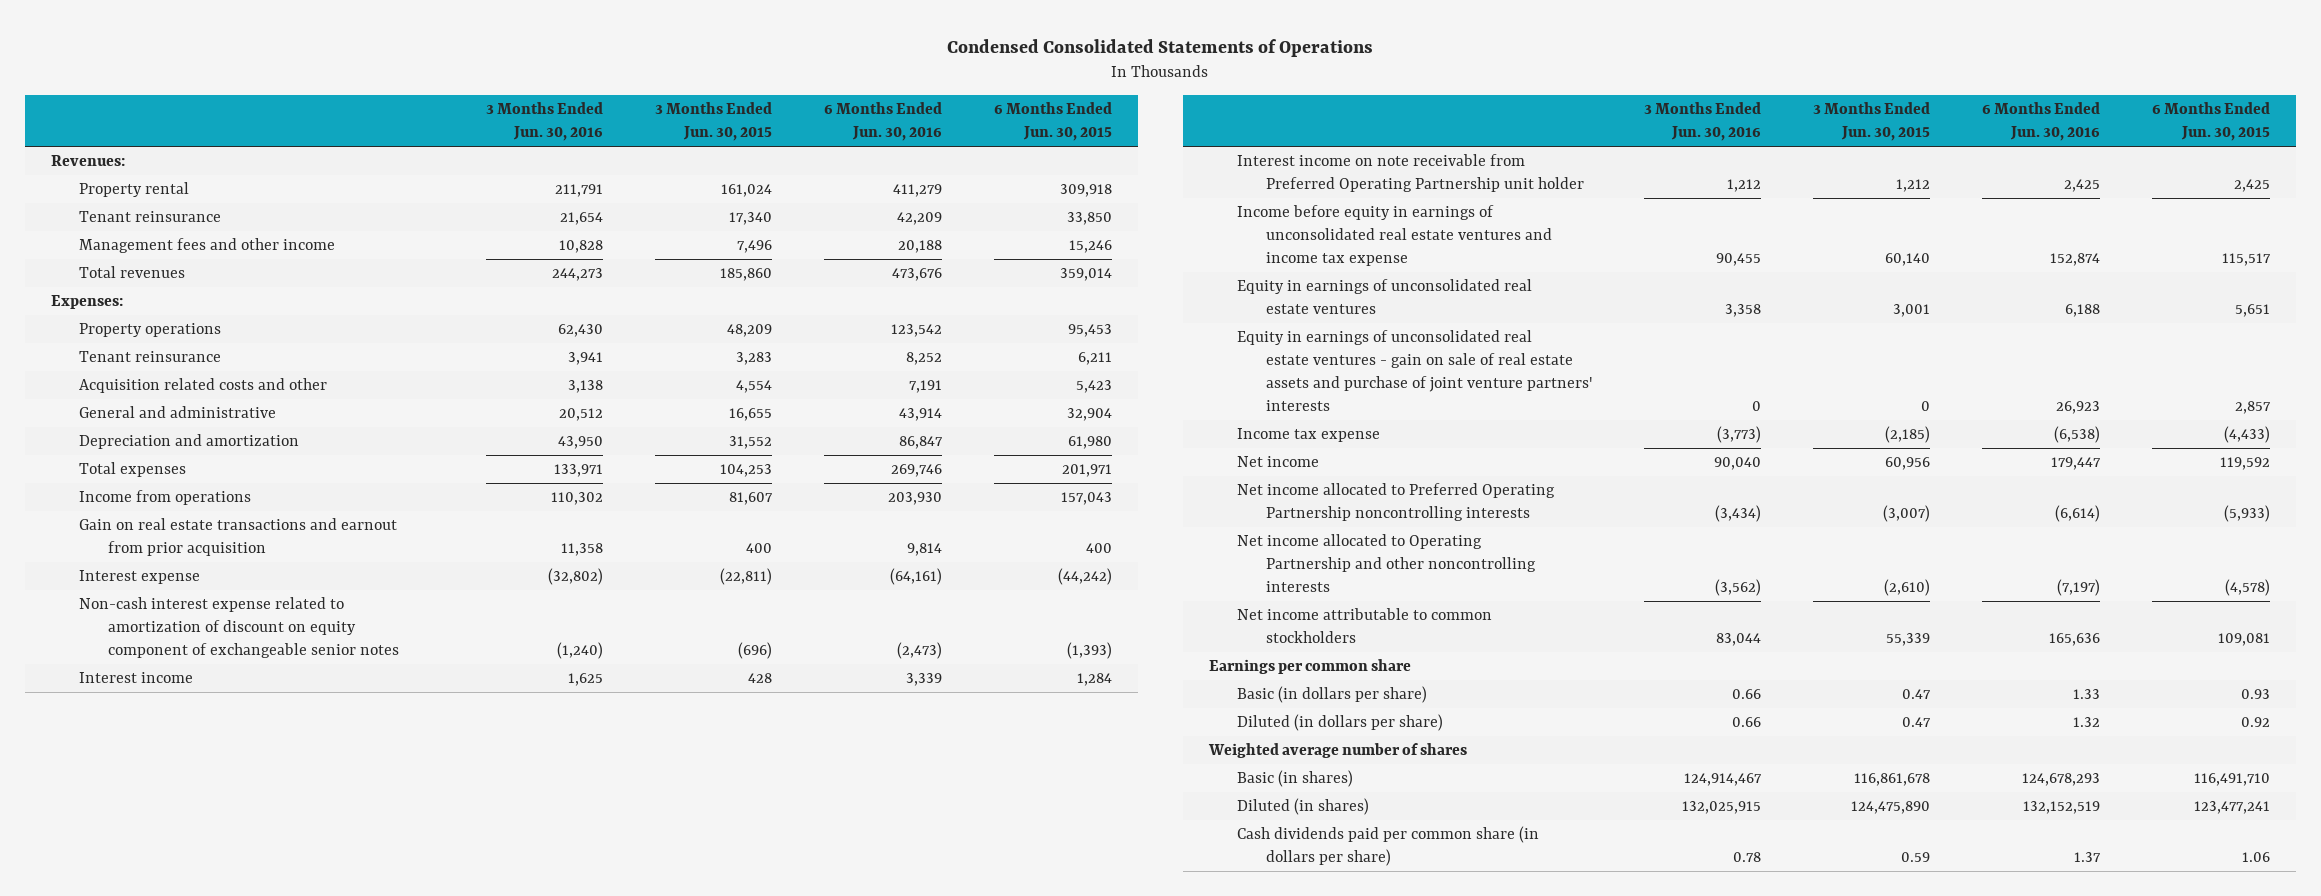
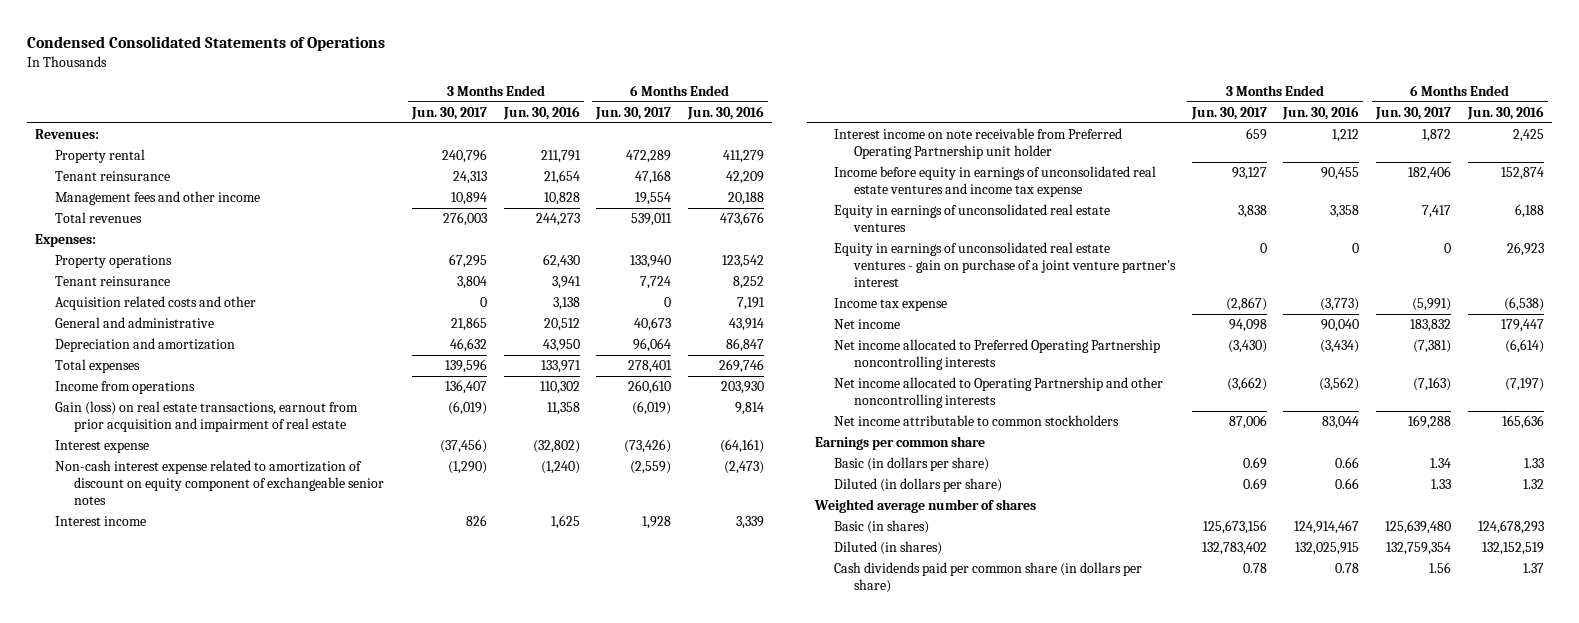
- | 3 Months Ended Jun. 30, 2016 | 3 Months Ended Jun. 30, 2015 | 6 Months Ended Jun. 30, 2016 | 6 Months Ended Jun. 30, 2015
+ | 3 Months Ended Jun. 30, 2017 | 3 Months Ended Jun. 30, 2016 | 6 Months Ended Jun. 30, 2017 | 6 Months Ended Jun. 30, 2016
- Gain on real estate transactions and earnout from prior acquisition | 11,358 | 400 | 9,814 | 400
+ Gain (loss) on real estate transactions, earnout from prior acquisition and impairment of real estate | (6,019) | 11,358 | (6,019) | 9,814
- Equity in earnings of unconsolidated real estate ventures - gain on sale of real estate assets and purchase of joint venture partners' interests | 0 | 0 | 26,923 | 2,857
+ Equity in earnings of unconsolidated real estate ventures - gain on purchase of a joint venture partner's interest | 0 | 0 | 0 | 26,923

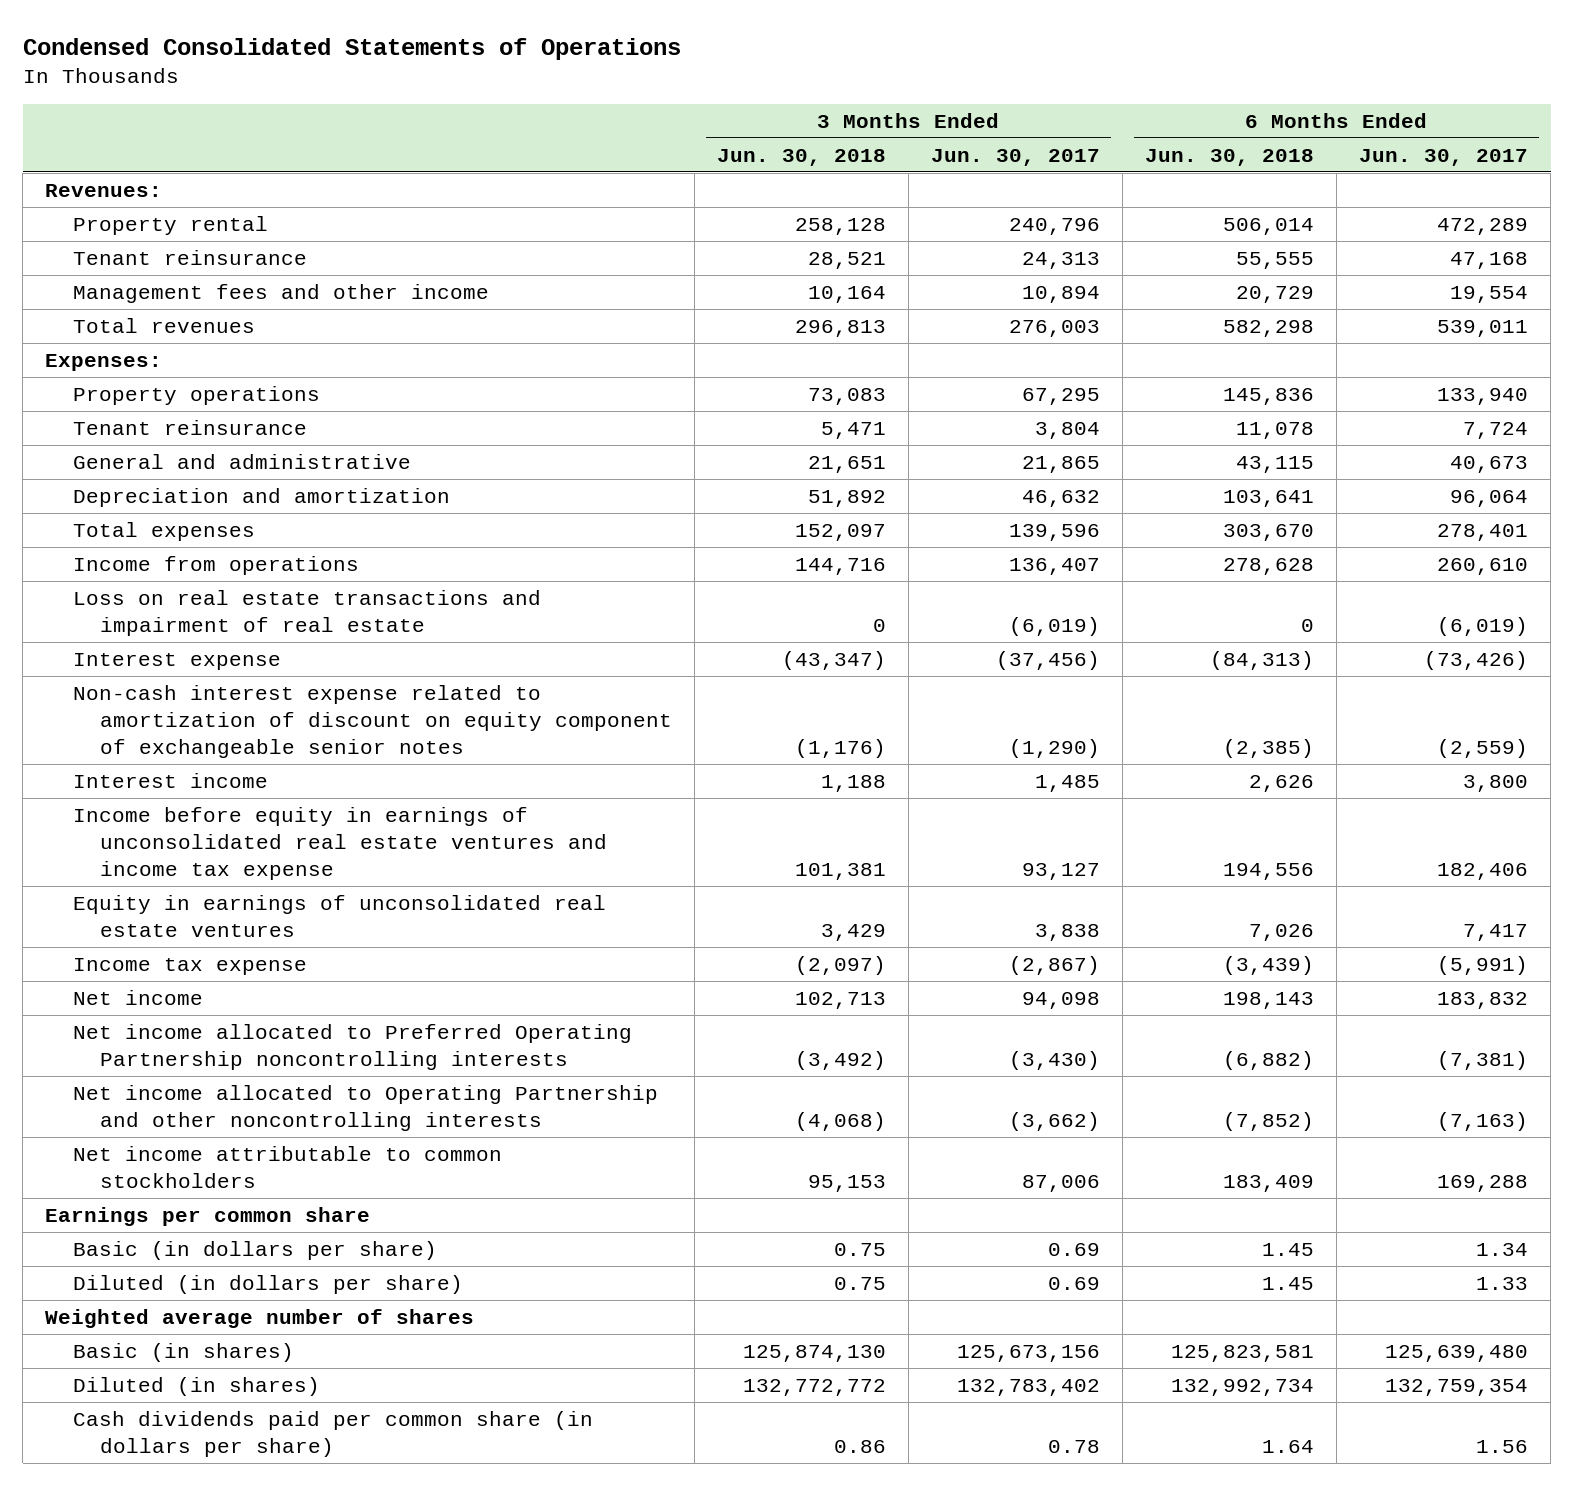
- | 3 Months Ended Jun. 30, 2017 | 3 Months Ended Jun. 30, 2016 | 6 Months Ended Jun. 30, 2017 | 6 Months Ended Jun. 30, 2016
+ | 3 Months Ended Jun. 30, 2018 | 3 Months Ended Jun. 30, 2017 | 6 Months Ended Jun. 30, 2018 | 6 Months Ended Jun. 30, 2017
- Acquisition related costs and other | 0 | 3,138 | 0 | 7,191
- Gain (loss) on real estate transactions, earnout from prior acquisition and impairment of real estate | (6,019) | 11,358 | (6,019) | 9,814
+ Loss on real estate transactions and impairment of real estate | 0 | (6,019) | 0 | (6,019)
- Interest income | 826 | 1,625 | 1,928 | 3,339
- Interest income on note receivable from Preferred Operating Partnership unit holder | 659 | 1,212 | 1,872 | 2,425
+ Interest income | 1,188 | 1,485 | 2,626 | 3,800
- Equity in earnings of unconsolidated real estate ventures - gain on purchase of a joint venture partner's interest | 0 | 0 | 0 | 26,923

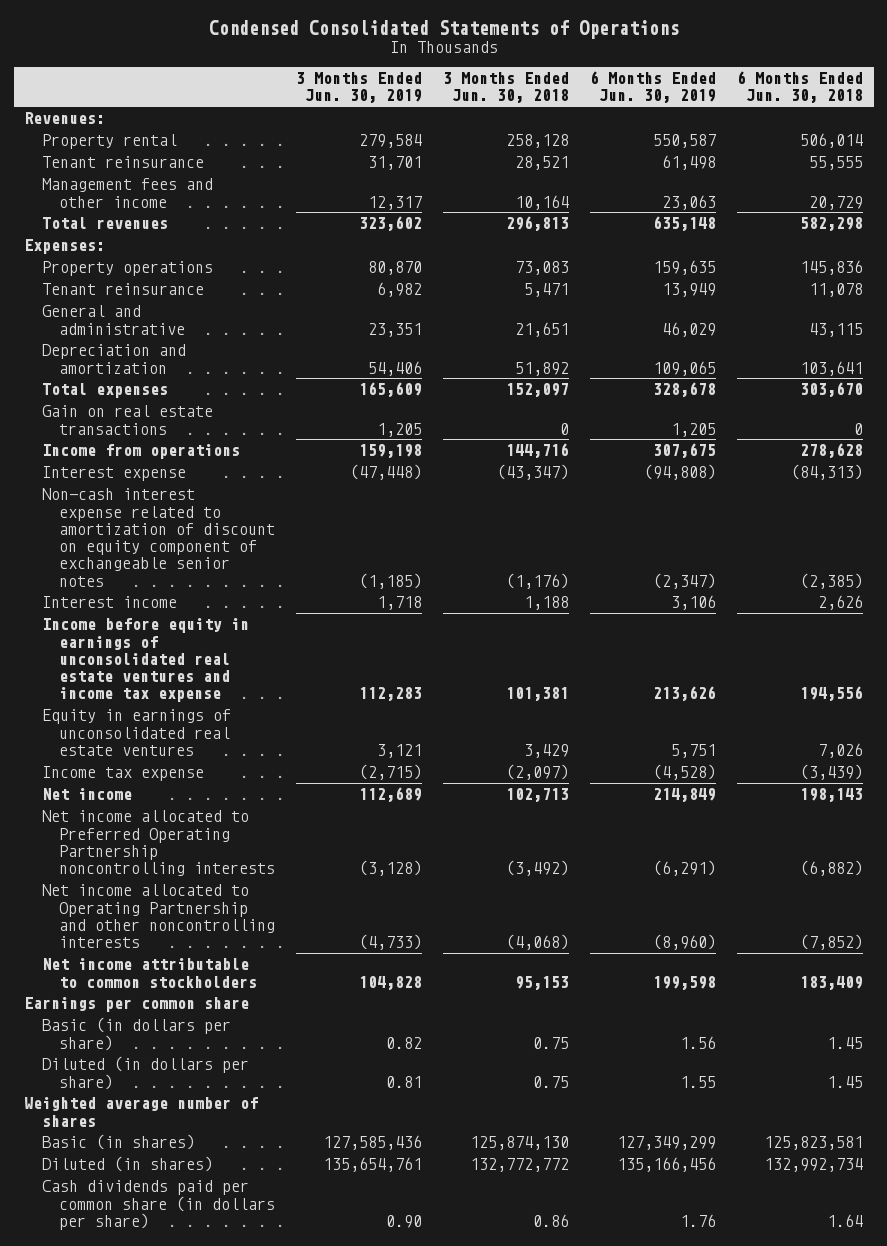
- | 3 Months Ended Jun. 30, 2018 | 3 Months Ended Jun. 30, 2017 | 6 Months Ended Jun. 30, 2018 | 6 Months Ended Jun. 30, 2017
+ | 3 Months Ended Jun. 30, 2019 | 3 Months Ended Jun. 30, 2018 | 6 Months Ended Jun. 30, 2019 | 6 Months Ended Jun. 30, 2018
+ Gain on real estate transactions | 1,205 | 0 | 1,205 | 0
- Loss on real estate transactions and impairment of real estate | 0 | (6,019) | 0 | (6,019)

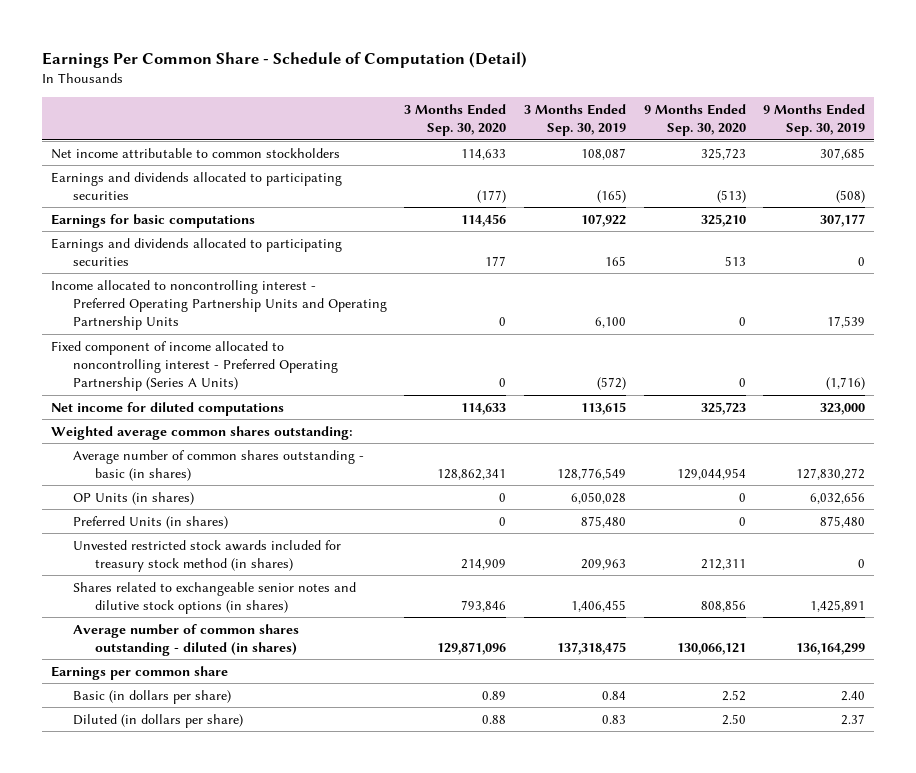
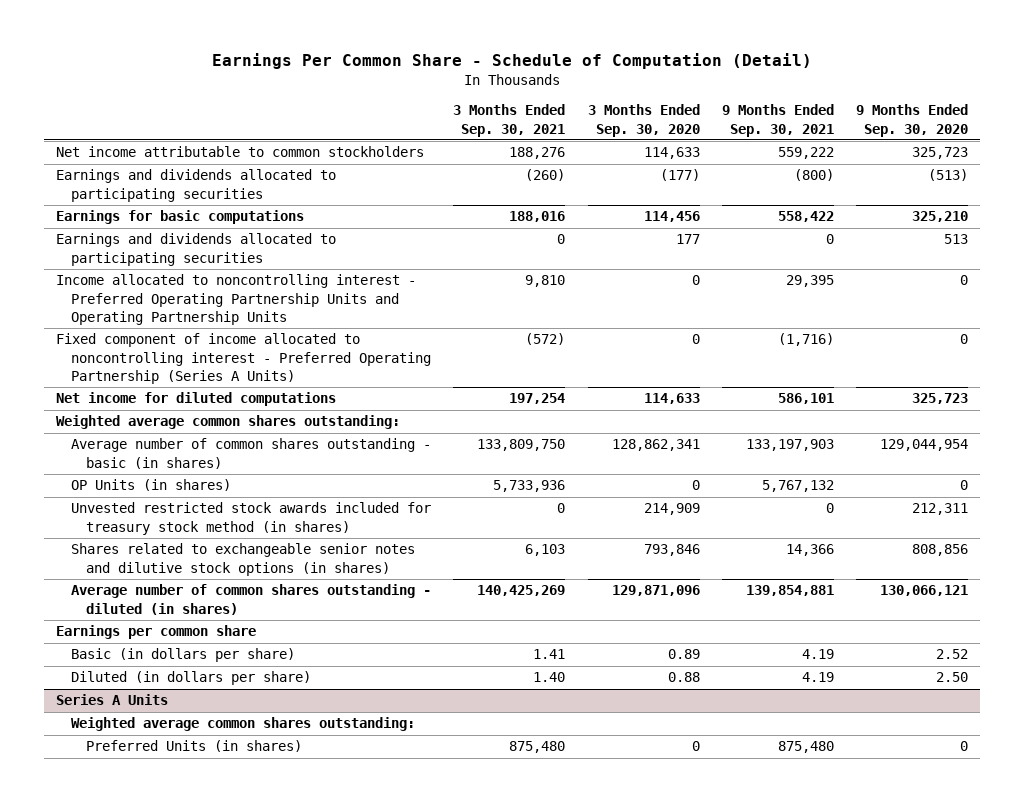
- | 3 Months Ended Sep. 30, 2020 | 3 Months Ended Sep. 30, 2019 | 9 Months Ended Sep. 30, 2020 | 9 Months Ended Sep. 30, 2019
+ | 3 Months Ended Sep. 30, 2021 | 3 Months Ended Sep. 30, 2020 | 9 Months Ended Sep. 30, 2021 | 9 Months Ended Sep. 30, 2020
- Preferred Units (in shares) | 0 | 875,480 | 0 | 875,480
+ Series A Units
+ Weighted average common shares outstanding:
+ Preferred Units (in shares) | 875,480 | 0 | 875,480 | 0

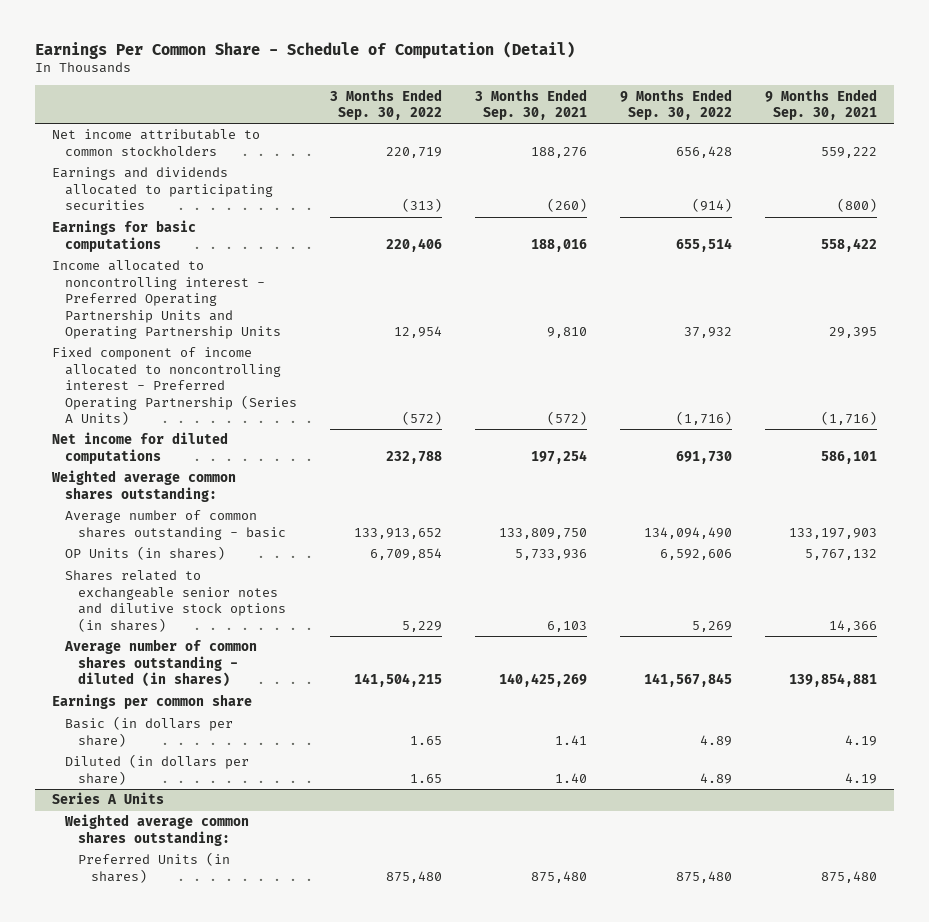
- | 3 Months Ended Sep. 30, 2021 | 3 Months Ended Sep. 30, 2020 | 9 Months Ended Sep. 30, 2021 | 9 Months Ended Sep. 30, 2020
+ | 3 Months Ended Sep. 30, 2022 | 3 Months Ended Sep. 30, 2021 | 9 Months Ended Sep. 30, 2022 | 9 Months Ended Sep. 30, 2021
- Earnings and dividends allocated to participating securities | 0 | 177 | 0 | 513
- Average number of common shares outstanding - basic (in shares) | 133,809,750 | 128,862,341 | 133,197,903 | 129,044,954
+ Average number of common shares outstanding - basic | 133,913,652 | 133,809,750 | 134,094,490 | 133,197,903
- Unvested restricted stock awards included for treasury stock method (in shares) | 0 | 214,909 | 0 | 212,311

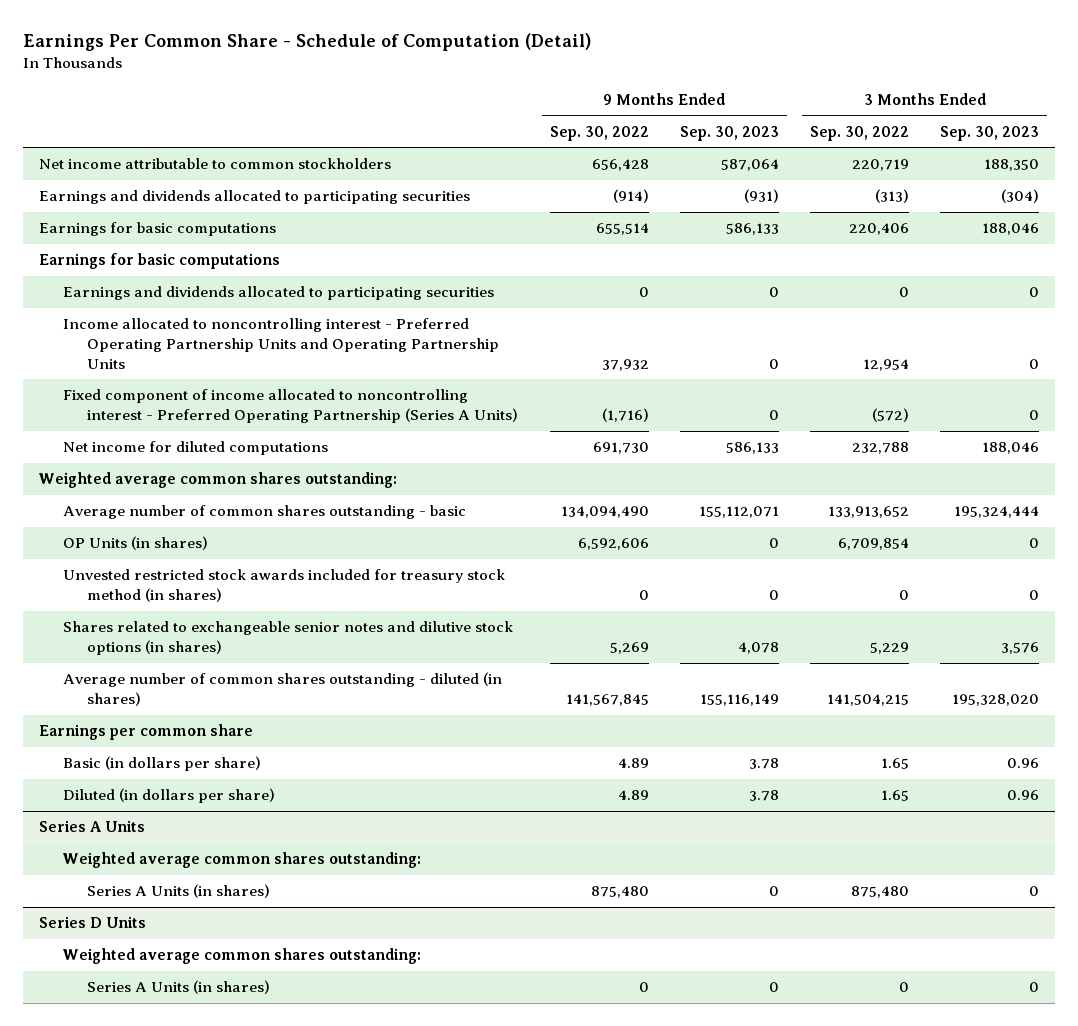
- | 3 Months Ended Sep. 30, 2022 | 3 Months Ended Sep. 30, 2021 | 9 Months Ended Sep. 30, 2022 | 9 Months Ended Sep. 30, 2021
+ | 9 Months Ended Sep. 30, 2022 | 9 Months Ended Sep. 30, 2023 | 3 Months Ended Sep. 30, 2022 | 3 Months Ended Sep. 30, 2023
+ Earnings for basic computations
+ Earnings and dividends allocated to participating securities | 0 | 0 | 0 | 0
+ Unvested restricted stock awards included for treasury stock method (in shares) | 0 | 0 | 0 | 0
@ Series A Units
- Preferred Units (in shares) | 875,480 | 875,480 | 875,480 | 875,480
+ Series A Units (in shares) | 875,480 | 0 | 875,480 | 0
+ Series D Units
+ Weighted average common shares outstanding:
+ Series A Units (in shares) | 0 | 0 | 0 | 0

